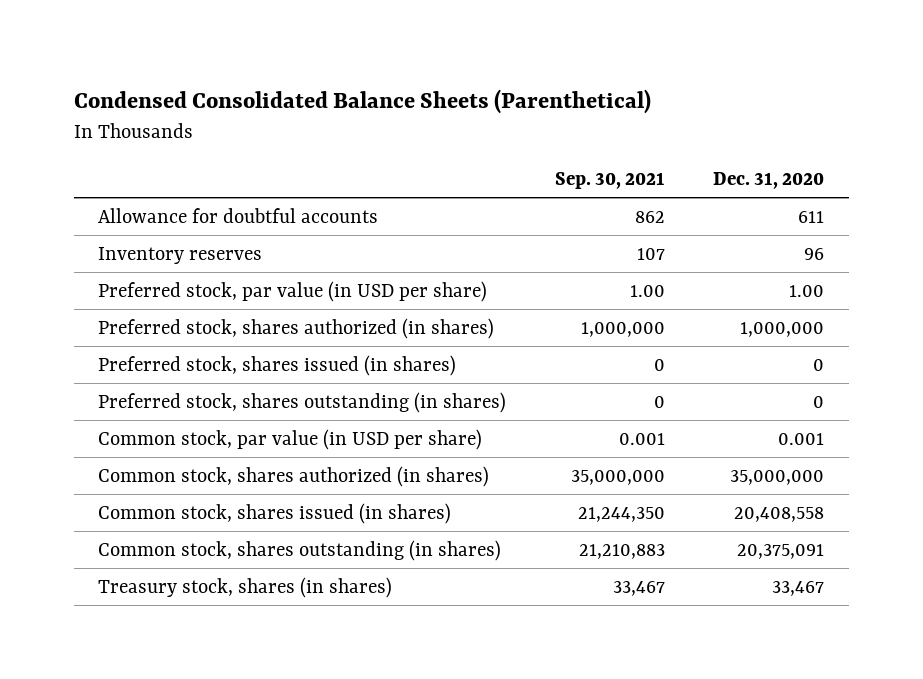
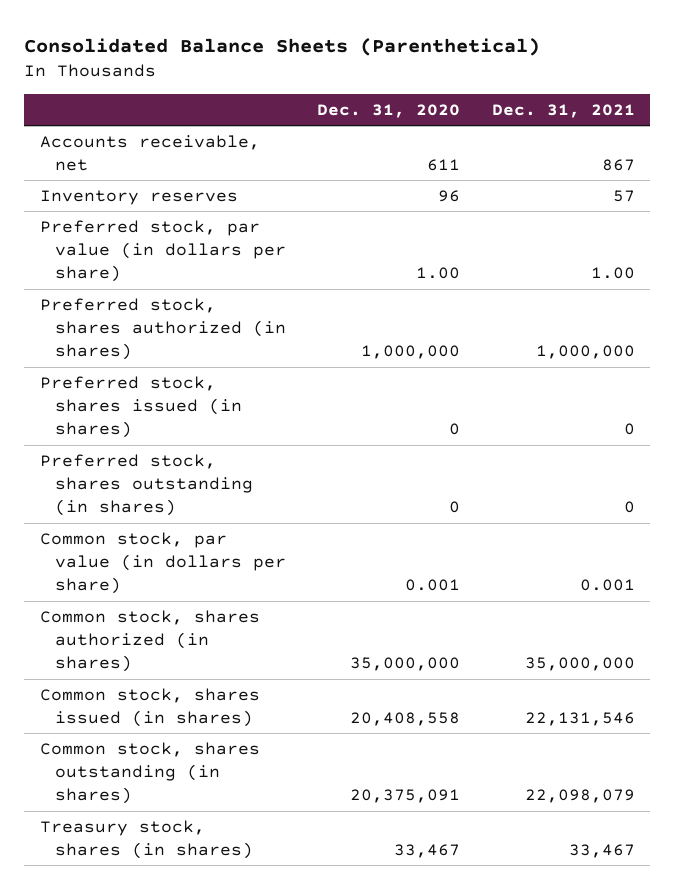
- Condensed Consolidated Balance Sheets (Parenthetical)
+ Consolidated Balance Sheets (Parenthetical)
- | Sep. 30, 2021 | Dec. 31, 2020
+ | Dec. 31, 2020 | Dec. 31, 2021
- Allowance for doubtful accounts | 862 | 611
+ Accounts receivable, net | 611 | 867
- Preferred stock, par value (in USD per share) | 1.00 | 1.00
+ Preferred stock, par value (in dollars per share) | 1.00 | 1.00
- Common stock, par value (in USD per share) | 0.001 | 0.001
+ Common stock, par value (in dollars per share) | 0.001 | 0.001

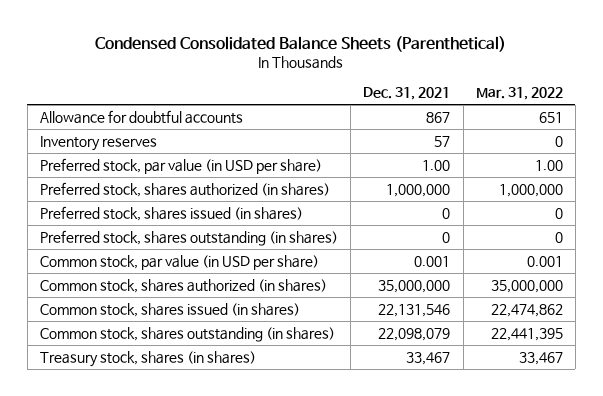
- Consolidated Balance Sheets (Parenthetical)
+ Condensed Consolidated Balance Sheets (Parenthetical)
- | Dec. 31, 2020 | Dec. 31, 2021
+ | Dec. 31, 2021 | Mar. 31, 2022
- Accounts receivable, net | 611 | 867
+ Allowance for doubtful accounts | 867 | 651
- Preferred stock, par value (in dollars per share) | 1.00 | 1.00
+ Preferred stock, par value (in USD per share) | 1.00 | 1.00
- Common stock, par value (in dollars per share) | 0.001 | 0.001
+ Common stock, par value (in USD per share) | 0.001 | 0.001

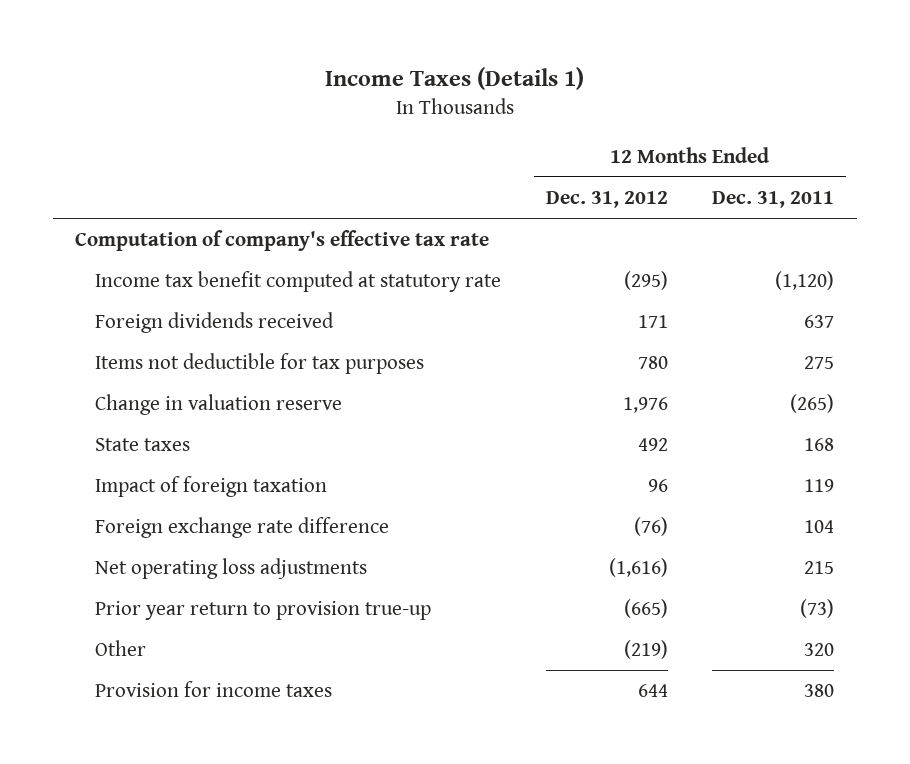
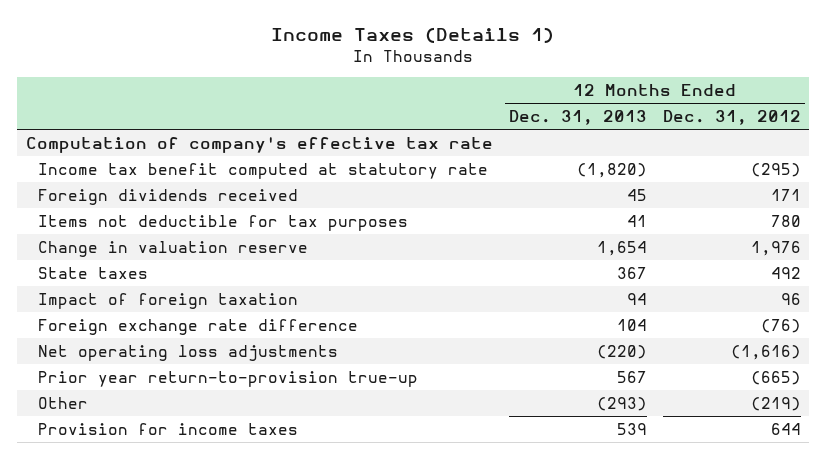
- | 12 Months Ended Dec. 31, 2012 | 12 Months Ended Dec. 31, 2011
+ | 12 Months Ended Dec. 31, 2013 | 12 Months Ended Dec. 31, 2012
- Prior year return to provision true-up | (665) | (73)
+ Prior year return-to-provision true-up | 567 | (665)

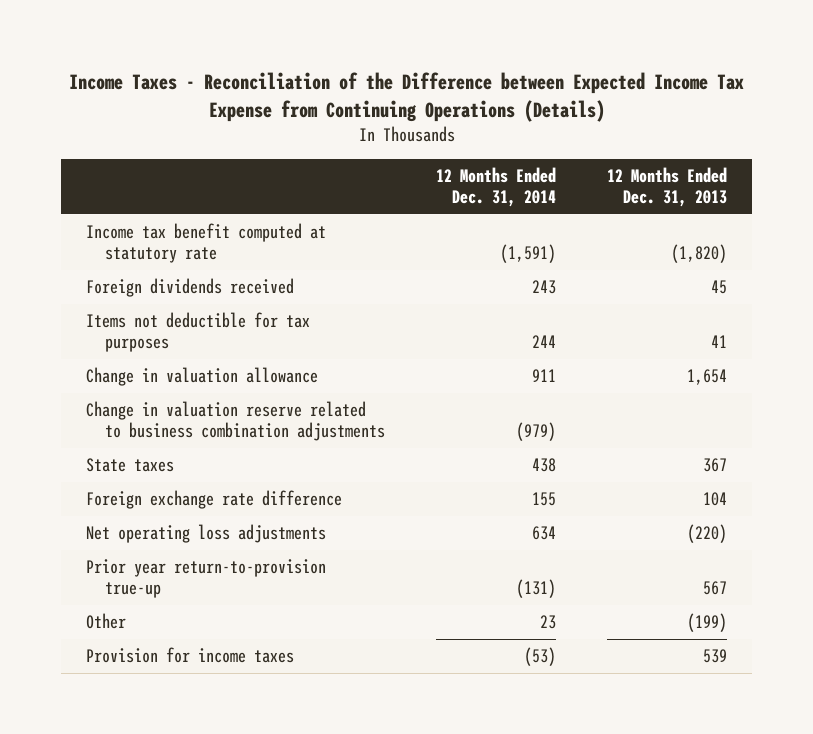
- Income Taxes (Details 1)
+ Income Taxes - Reconciliation of the Difference between Expected Income Tax Expense from Continuing Operations (Details)
- | 12 Months Ended Dec. 31, 2013 | 12 Months Ended Dec. 31, 2012
+ | 12 Months Ended Dec. 31, 2014 | 12 Months Ended Dec. 31, 2013
- Computation of company's effective tax rate
- Change in valuation reserve | 1,654 | 1,976
+ Change in valuation allowance | 911 | 1,654
+ Change in valuation reserve related to business combination adjustments | (979) |
- Impact of foreign taxation | 94 | 96
- Other | (293) | (219)
+ Other | 23 | (199)

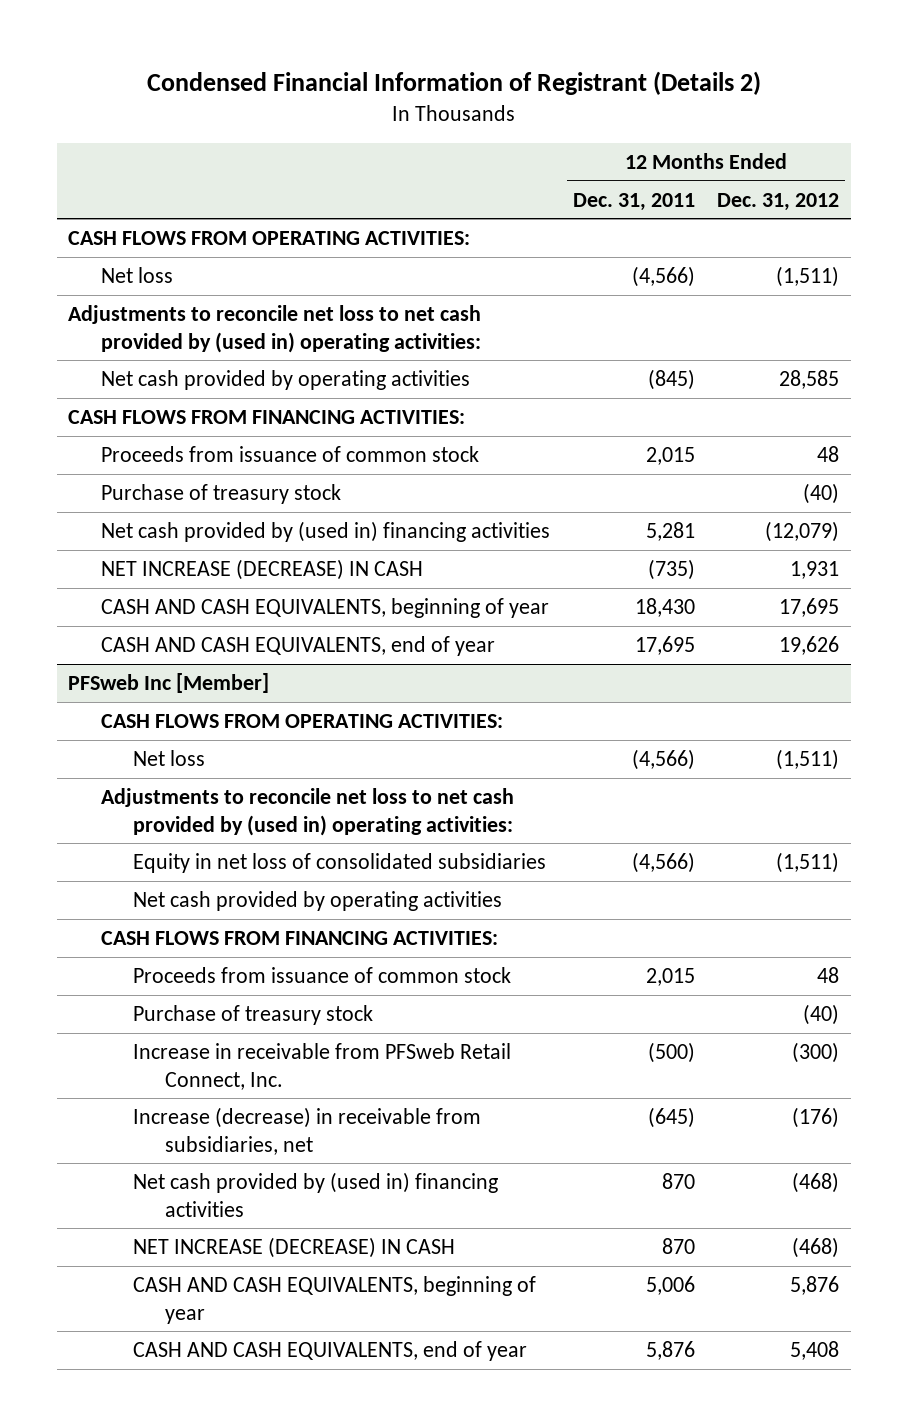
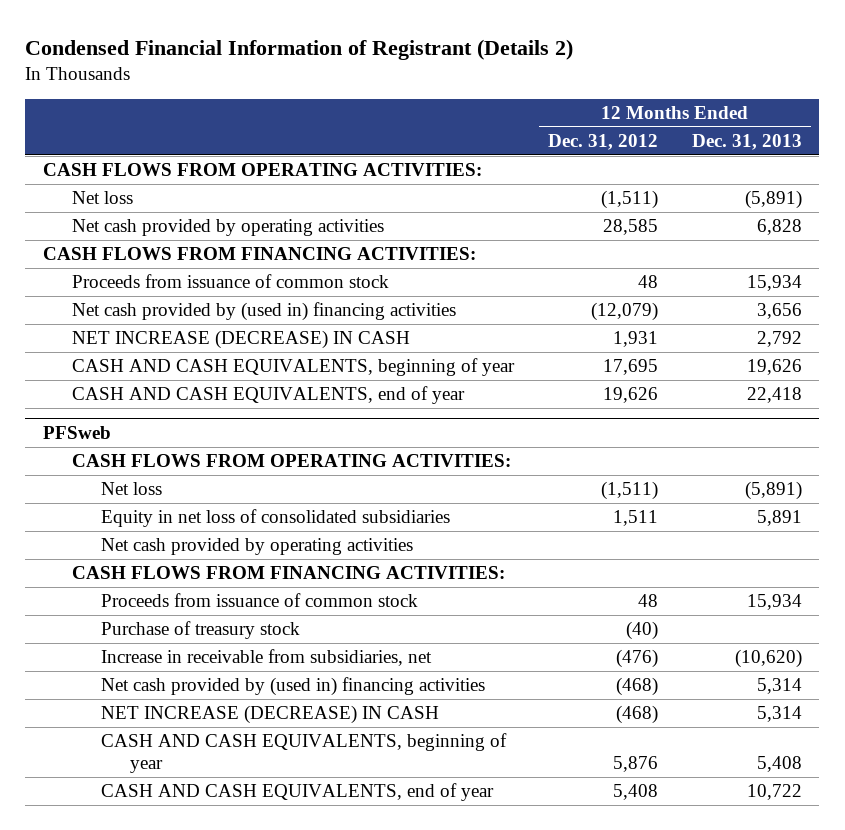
- | 12 Months Ended Dec. 31, 2011 | 12 Months Ended Dec. 31, 2012
+ | 12 Months Ended Dec. 31, 2012 | 12 Months Ended Dec. 31, 2013
- Adjustments to reconcile net loss to net cash provided by (used in) operating activities:
- Purchase of treasury stock | | (40)
- PFSweb Inc [Member]
+ PFSweb
- Adjustments to reconcile net loss to net cash provided by (used in) operating activities:
- Equity in net loss of consolidated subsidiaries | (4,566) | (1,511)
+ Equity in net loss of consolidated subsidiaries | 1,511 | 5,891
- Increase in receivable from PFSweb Retail Connect, Inc. | (500) | (300)
- Increase (decrease) in receivable from subsidiaries, net | (645) | (176)
+ Increase in receivable from subsidiaries, net | (476) | (10,620)

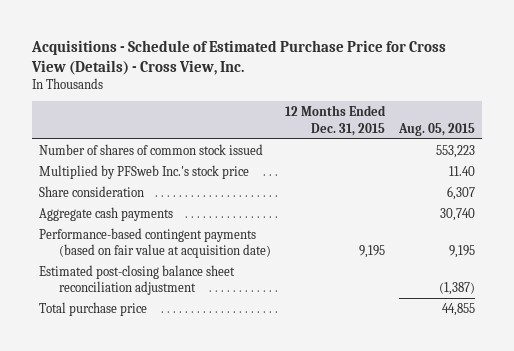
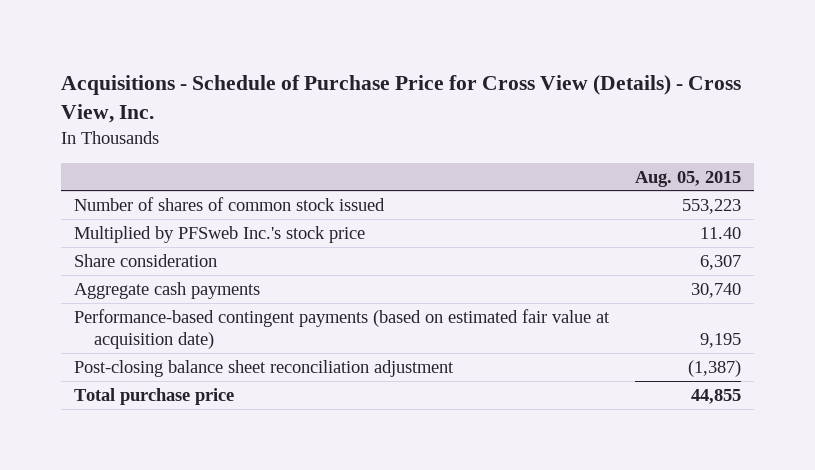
- Acquisitions - Schedule of Estimated Purchase Price for Cross View (Details) - Cross View, Inc.
+ Acquisitions - Schedule of Purchase Price for Cross View (Details) - Cross View, Inc.
- | 12 Months Ended Dec. 31, 2015 | Aug. 05, 2015
+ | Aug. 05, 2015
- Performance-based contingent payments (based on fair value at acquisition date) | 9,195 | 9,195
- Estimated post-closing balance sheet reconciliation adjustment | | (1,387)
+ Performance-based contingent payments (based on estimated fair value at acquisition date) | 9,195
+ Post-closing balance sheet reconciliation adjustment | (1,387)

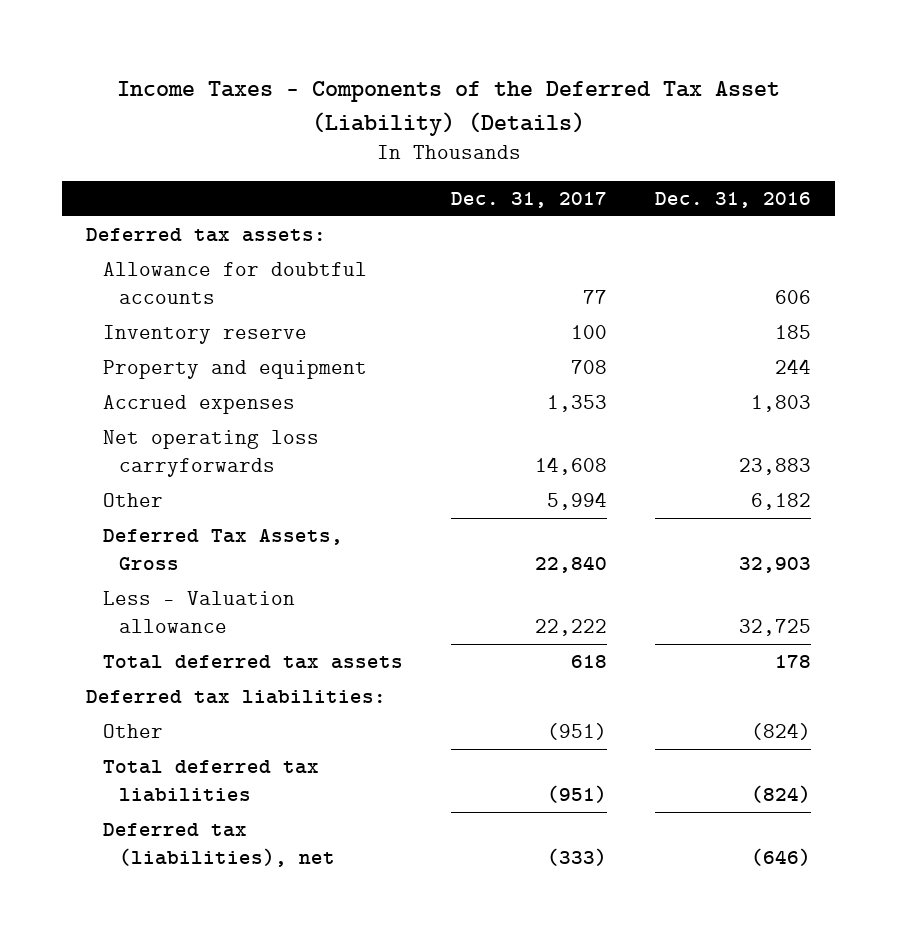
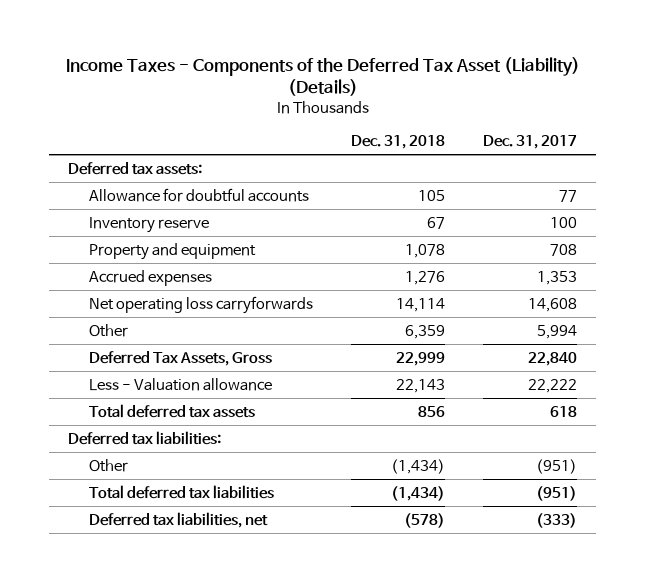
- | Dec. 31, 2017 | Dec. 31, 2016
+ | Dec. 31, 2018 | Dec. 31, 2017
- Deferred tax (liabilities), net | (333) | (646)
+ Deferred tax liabilities, net | (578) | (333)

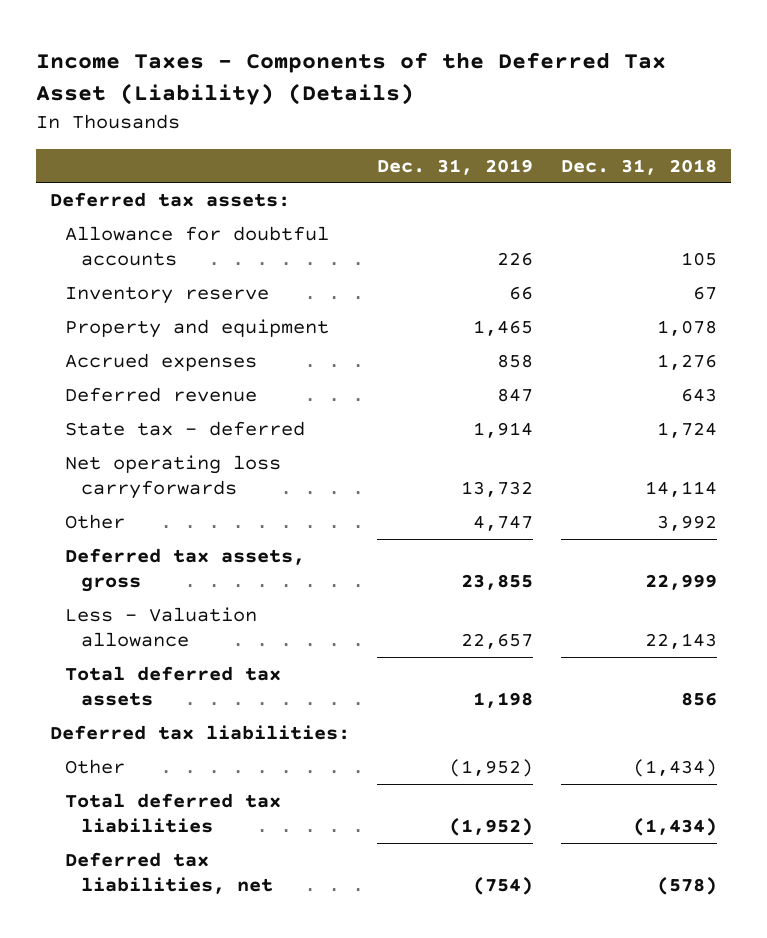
- | Dec. 31, 2018 | Dec. 31, 2017
+ | Dec. 31, 2019 | Dec. 31, 2018
+ Deferred revenue | 847 | 643
+ State tax - deferred | 1,914 | 1,724
- Other | 6,359 | 5,994
- Deferred Tax Assets, Gross | 22,999 | 22,840
+ Other | 4,747 | 3,992
+ Deferred tax assets, gross | 23,855 | 22,999

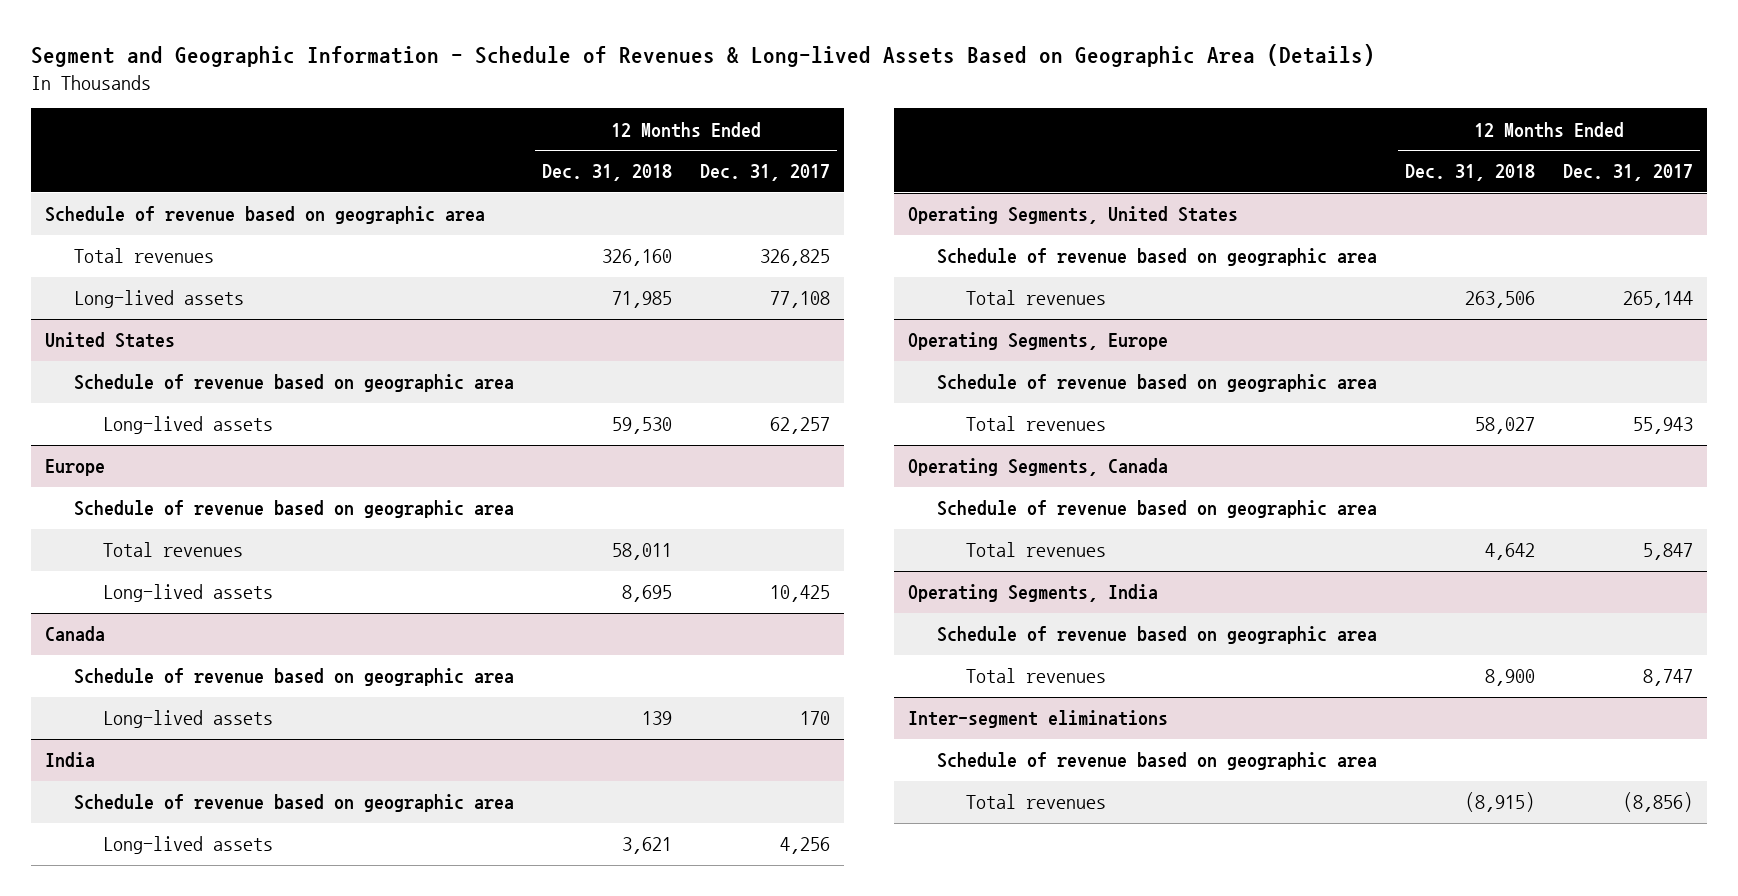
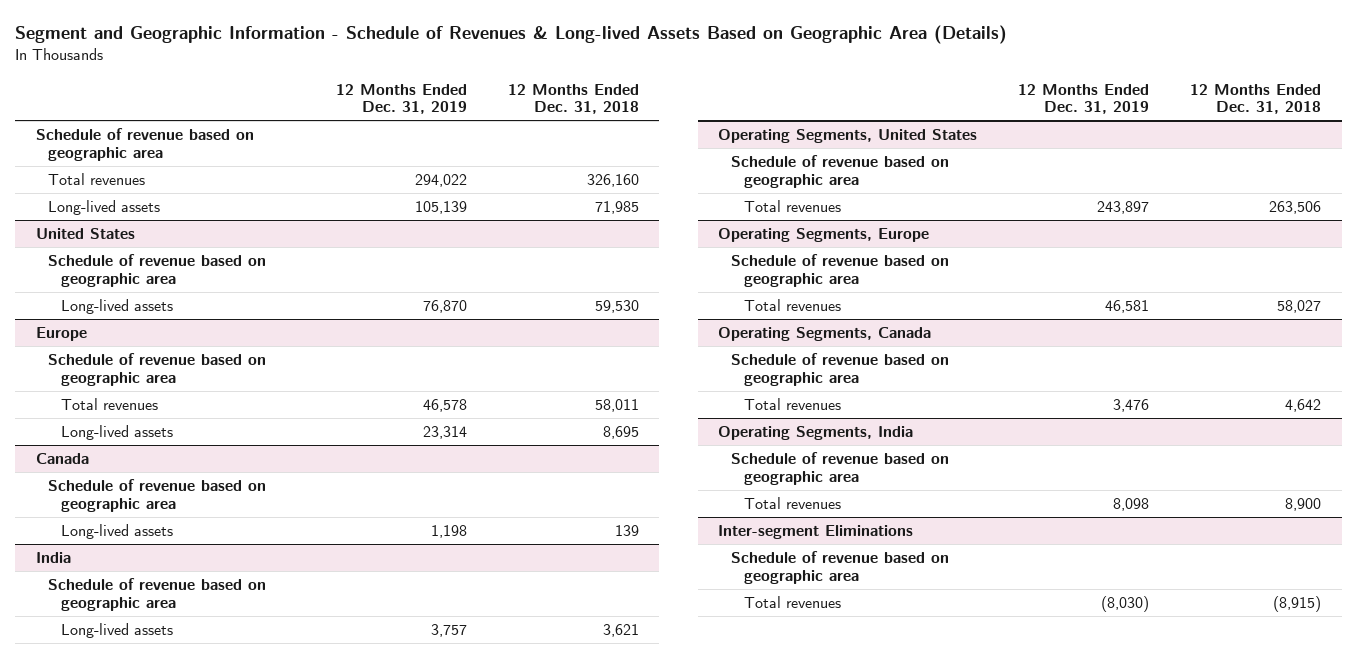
- | 12 Months Ended Dec. 31, 2018 | 12 Months Ended Dec. 31, 2017
+ | 12 Months Ended Dec. 31, 2019 | 12 Months Ended Dec. 31, 2018
- Inter-segment eliminations
+ Inter-segment Eliminations

